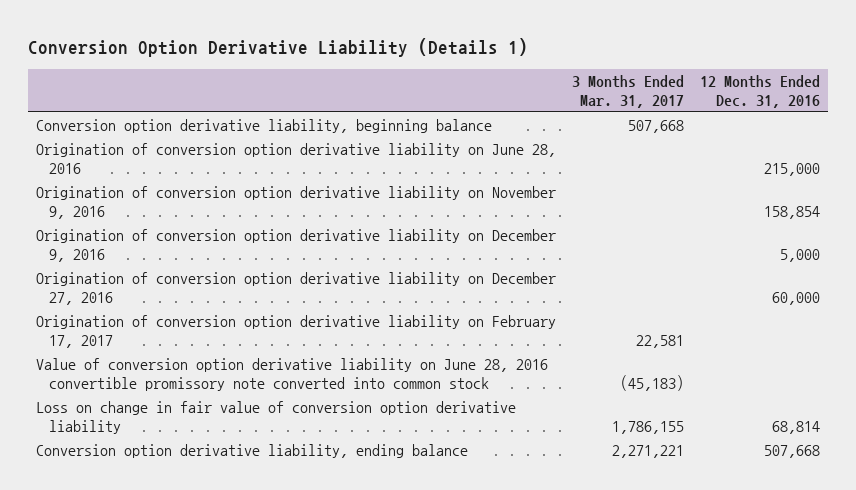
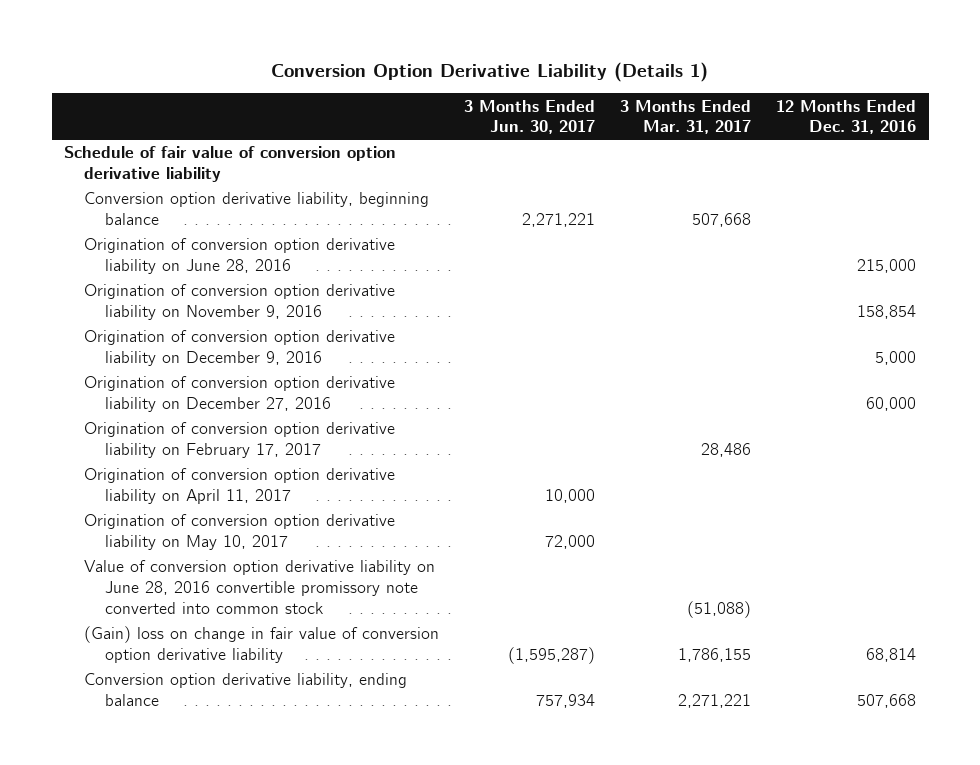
- | 3 Months Ended Mar. 31, 2017 | 12 Months Ended Dec. 31, 2016
+ | 3 Months Ended Jun. 30, 2017 | 3 Months Ended Mar. 31, 2017 | 12 Months Ended Dec. 31, 2016
+ Schedule of fair value of conversion option derivative liability
- Origination of conversion option derivative liability on February 17, 2017 | 22,581 |
- Value of conversion option derivative liability on June 28, 2016 convertible promissory note converted into common stock | (45,183) |
- Loss on change in fair value of conversion option derivative liability | 1,786,155 | 68,814
+ Origination of conversion option derivative liability on February 17, 2017 | | 28,486 |
+ Origination of conversion option derivative liability on April 11, 2017 | 10,000 | |
+ Origination of conversion option derivative liability on May 10, 2017 | 72,000 | |
+ Value of conversion option derivative liability on June 28, 2016 convertible promissory note converted into common stock | | (51,088) |
+ (Gain) loss on change in fair value of conversion option derivative liability | (1,595,287) | 1,786,155 | 68,814

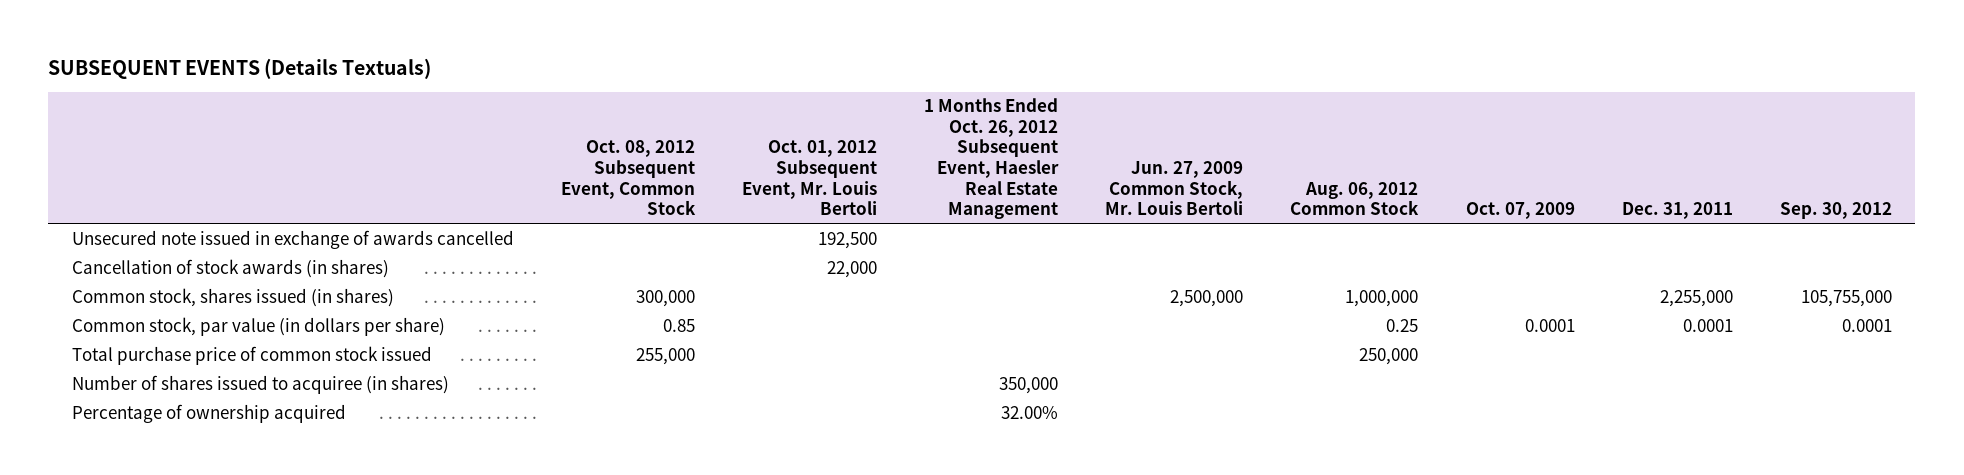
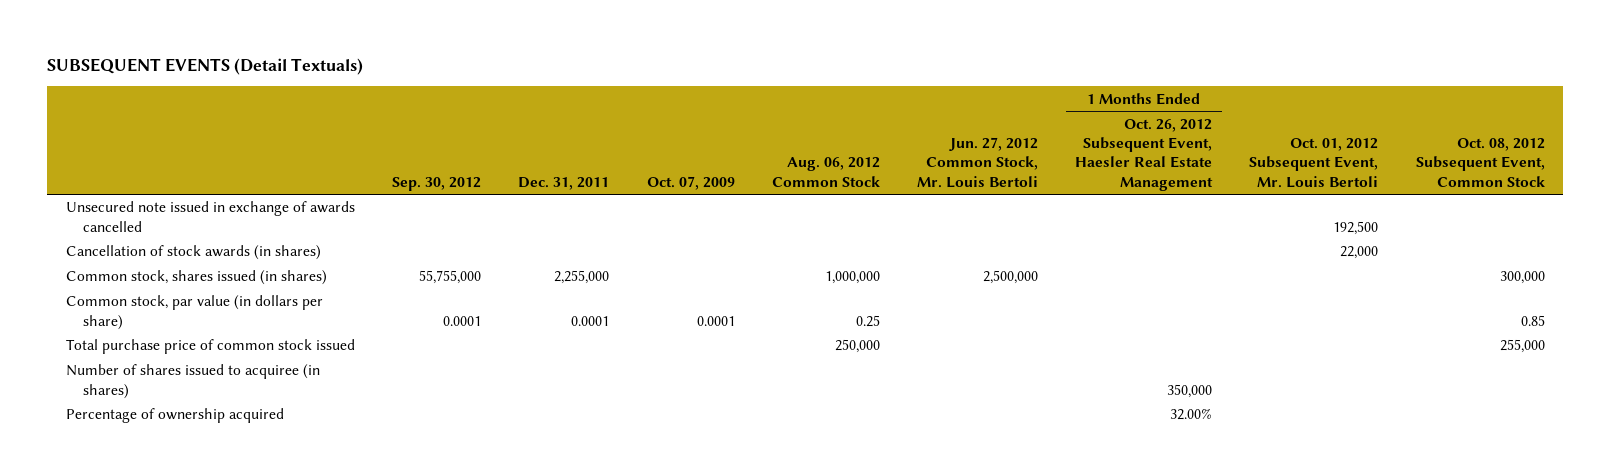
- SUBSEQUENT EVENTS (Details Textuals)
+ SUBSEQUENT EVENTS (Detail Textuals)
- | Oct. 08, 2012 Subsequent Event, Common Stock | Oct. 01, 2012 Subsequent Event, Mr. Louis Bertoli | 1 Months Ended Oct. 26, 2012 Subsequent Event, Haesler Real Estate Management | Jun. 27, 2009 Common Stock, Mr. Louis Bertoli | Aug. 06, 2012 Common Stock | Oct. 07, 2009 | Dec. 31, 2011 | Sep. 30, 2012
+ | Sep. 30, 2012 | Dec. 31, 2011 | Oct. 07, 2009 | Aug. 06, 2012 Common Stock | Jun. 27, 2012 Common Stock, Mr. Louis Bertoli | 1 Months Ended Oct. 26, 2012 Subsequent Event, Haesler Real Estate Management | Oct. 01, 2012 Subsequent Event, Mr. Louis Bertoli | Oct. 08, 2012 Subsequent Event, Common Stock
- Common stock, shares issued (in shares) | 300,000 | | | 2,500,000 | 1,000,000 | | 2,255,000 | 105,755,000
+ Common stock, shares issued (in shares) | 55,755,000 | 2,255,000 | | 1,000,000 | 2,500,000 | | | 300,000

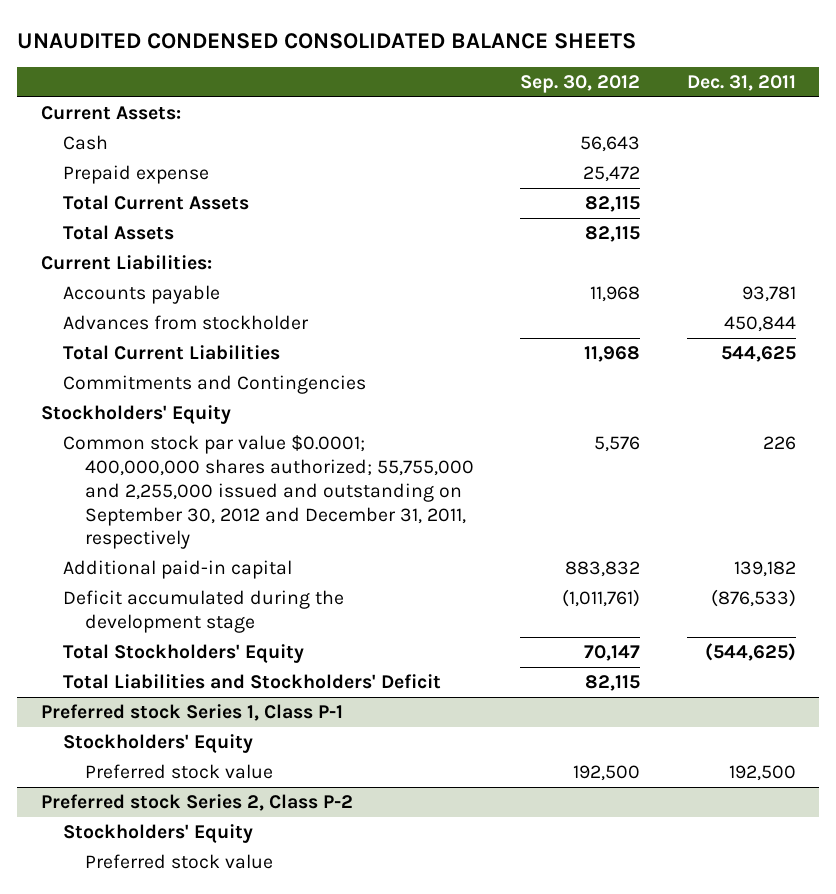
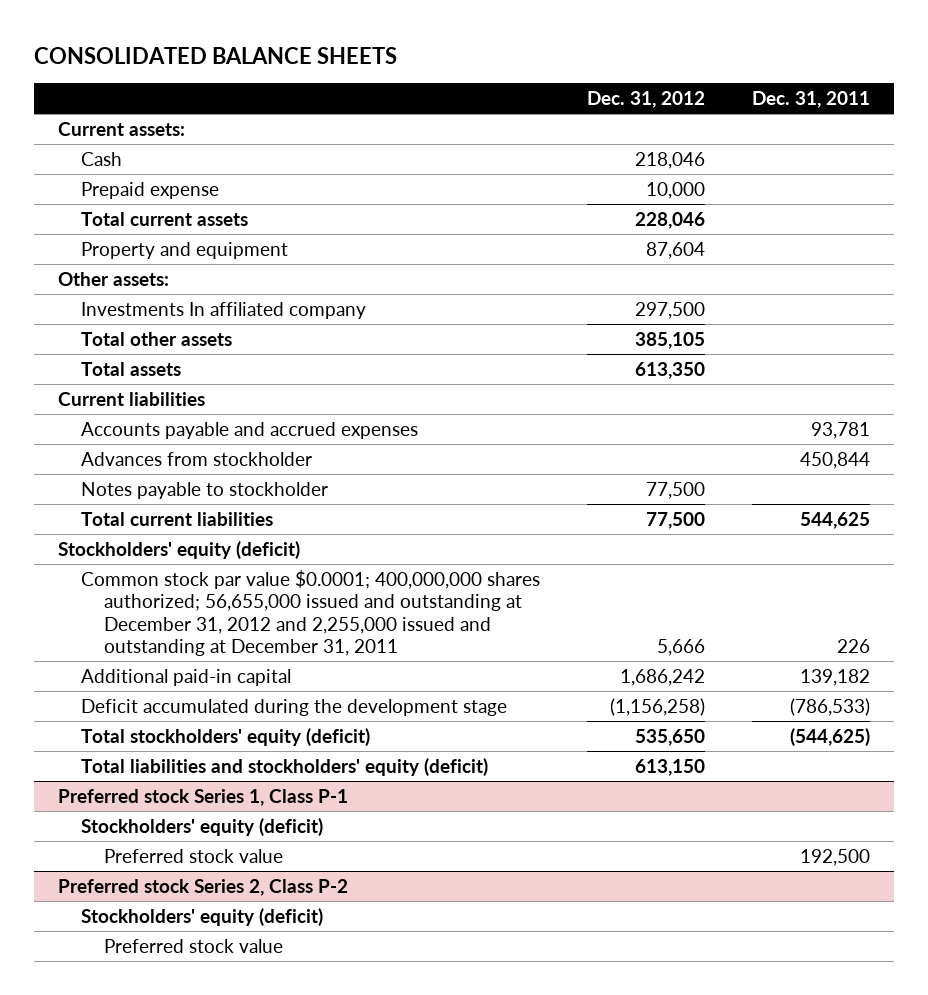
- UNAUDITED CONDENSED CONSOLIDATED BALANCE SHEETS
+ CONSOLIDATED BALANCE SHEETS
- | Sep. 30, 2012 | Dec. 31, 2011
+ | Dec. 31, 2012 | Dec. 31, 2011
- Current Assets:
+ Current assets:
- Total Current Assets | 82,115 |
- Total Assets | 82,115 |
- Current Liabilities:
- Accounts payable | 11,968 | 93,781
+ Total current assets | 228,046 |
+ Property and equipment | 87,604 |
+ Other assets:
+ Investments In affiliated company | 297,500 |
+ Total other assets | 385,105 |
+ Total assets | 613,350 |
+ Current liabilities
+ Accounts payable and accrued expenses | | 93,781
- Total Current Liabilities | 11,968 | 544,625
- Commitments and Contingencies
- Stockholders' Equity
- Common stock par value $0.0001; 400,000,000 shares authorized; 55,755,000 and 2,255,000 issued and outstanding on September 30, 2012 and December 31, 2011, respectively | 5,576 | 226
+ Notes payable to stockholder | 77,500 |
+ Total current liabilities | 77,500 | 544,625
+ Stockholders' equity (deficit)
+ Common stock par value $0.0001; 400,000,000 shares authorized; 56,655,000 issued and outstanding at December 31, 2012 and 2,255,000 issued and outstanding at December 31, 2011 | 5,666 | 226
- Deficit accumulated during the development stage | (1,011,761) | (876,533)
- Total Stockholders' Equity | 70,147 | (544,625)
- Total Liabilities and Stockholders' Deficit | 82,115 |
+ Deficit accumulated during the development stage | (1,156,258) | (786,533)
+ Total stockholders' equity (deficit) | 535,650 | (544,625)
+ Total liabilities and stockholders' equity (deficit) | 613,150 |
@ Preferred stock Series 1, Class P-1
- Stockholders' Equity
+ Stockholders' equity (deficit)
@ Preferred stock Series 2, Class P-2
- Stockholders' Equity
+ Stockholders' equity (deficit)

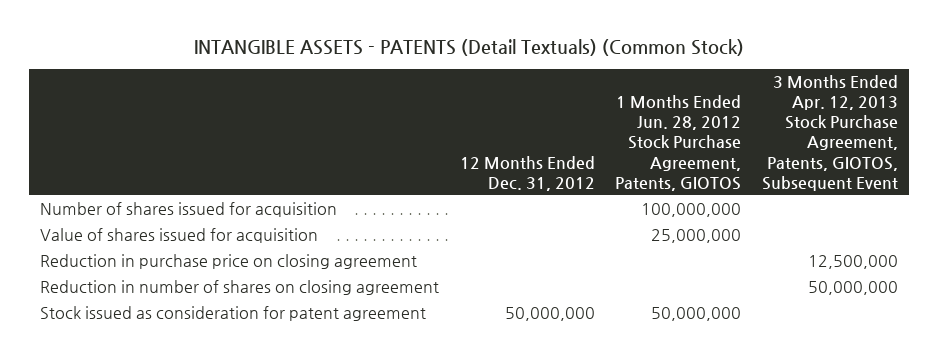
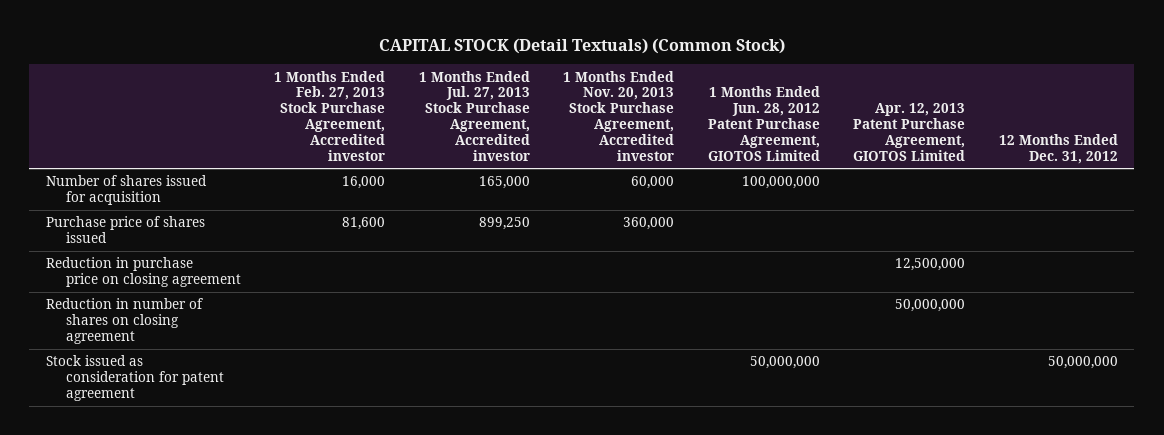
- INTANGIBLE ASSETS - PATENTS (Detail Textuals) (Common Stock)
+ CAPITAL STOCK (Detail Textuals) (Common Stock)
- | 12 Months Ended Dec. 31, 2012 | 1 Months Ended Jun. 28, 2012 Stock Purchase Agreement, Patents, GIOTOS | 3 Months Ended Apr. 12, 2013 Stock Purchase Agreement, Patents, GIOTOS, Subsequent Event
+ | 1 Months Ended Feb. 27, 2013 Stock Purchase Agreement, Accredited investor | 1 Months Ended Jul. 27, 2013 Stock Purchase Agreement, Accredited investor | 1 Months Ended Nov. 20, 2013 Stock Purchase Agreement, Accredited investor | 1 Months Ended Jun. 28, 2012 Patent Purchase Agreement, GIOTOS Limited | Apr. 12, 2013 Patent Purchase Agreement, GIOTOS Limited | 12 Months Ended Dec. 31, 2012
- Value of shares issued for acquisition | | 25,000,000 |
+ Purchase price of shares issued | 81,600 | 899,250 | 360,000 | | |

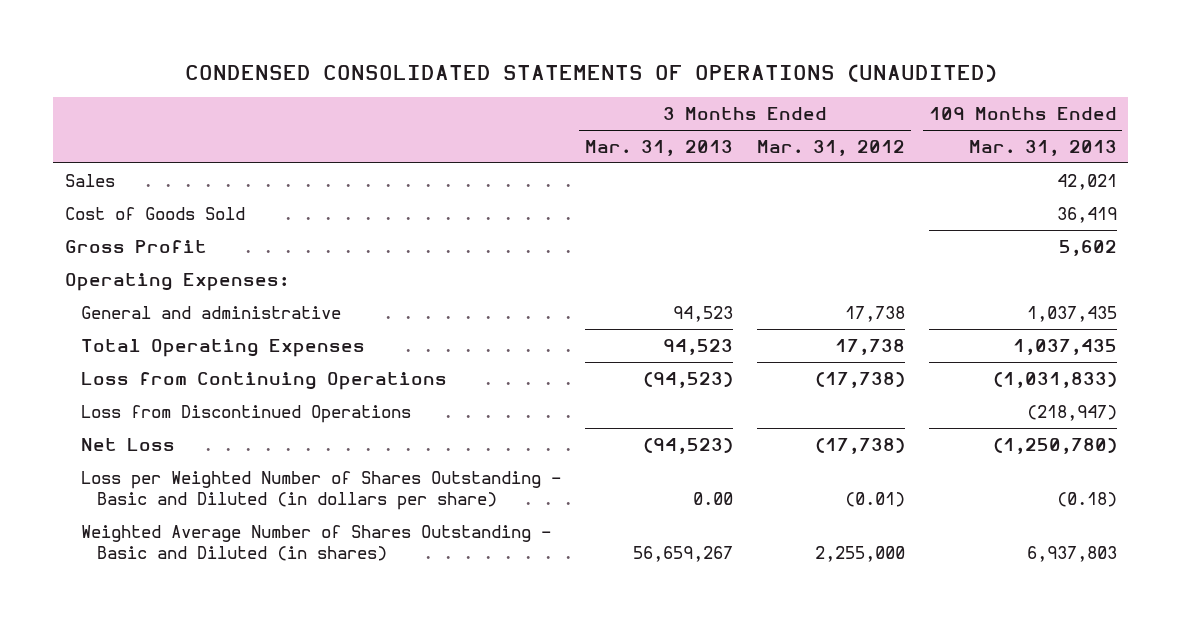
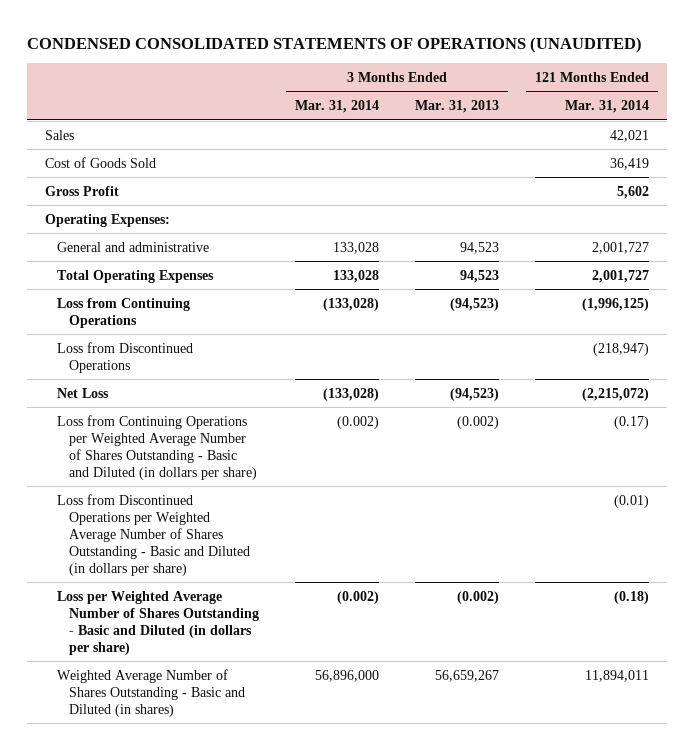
- | 3 Months Ended Mar. 31, 2013 | 3 Months Ended Mar. 31, 2012 | 109 Months Ended Mar. 31, 2013
+ | 3 Months Ended Mar. 31, 2014 | 3 Months Ended Mar. 31, 2013 | 121 Months Ended Mar. 31, 2014
- Loss per Weighted Number of Shares Outstanding - Basic and Diluted (in dollars per share) | 0.00 | (0.01) | (0.18)
+ Loss from Continuing Operations per Weighted Average Number of Shares Outstanding - Basic and Diluted (in dollars per share) | (0.002) | (0.002) | (0.17)
+ Loss from Discontinued Operations per Weighted Average Number of Shares Outstanding - Basic and Diluted (in dollars per share) | | | (0.01)
+ Loss per Weighted Average Number of Shares Outstanding - Basic and Diluted (in dollars per share) | (0.002) | (0.002) | (0.18)

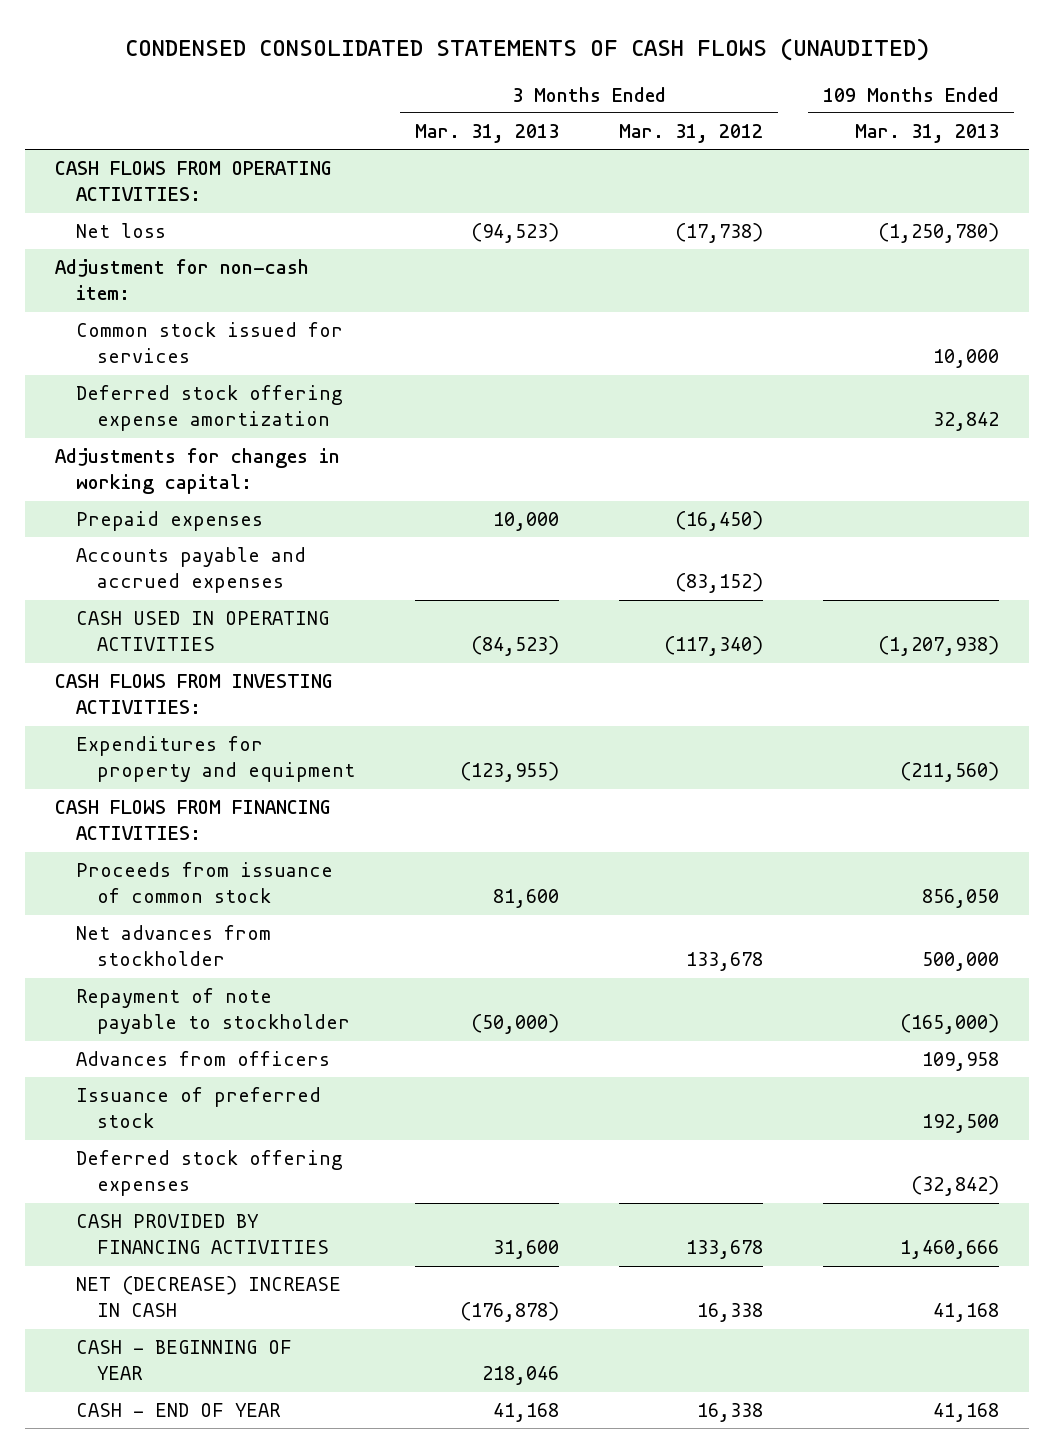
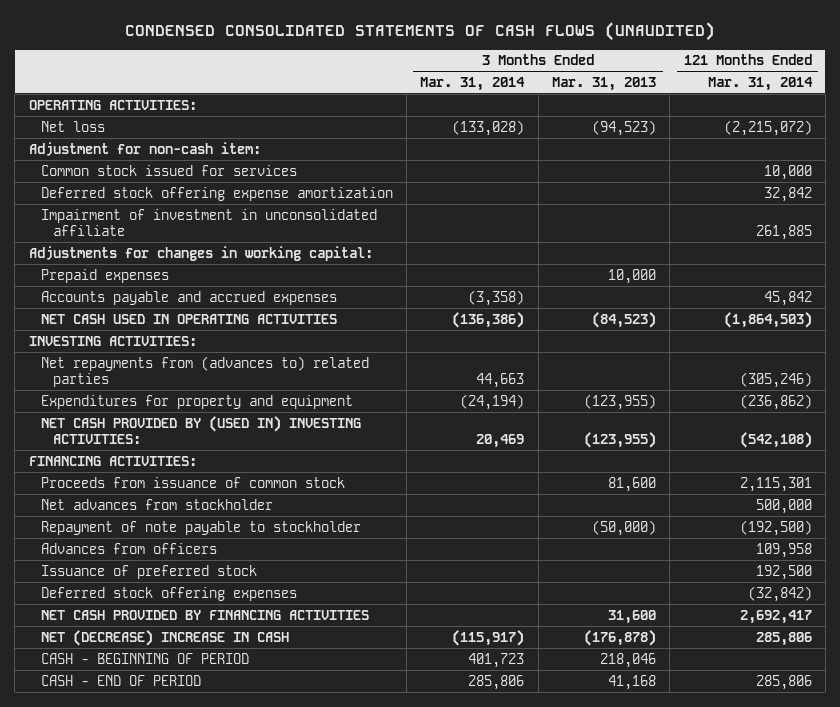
- | 3 Months Ended Mar. 31, 2013 | 3 Months Ended Mar. 31, 2012 | 109 Months Ended Mar. 31, 2013
+ | 3 Months Ended Mar. 31, 2014 | 3 Months Ended Mar. 31, 2013 | 121 Months Ended Mar. 31, 2014
- CASH FLOWS FROM OPERATING ACTIVITIES:
+ OPERATING ACTIVITIES:
+ Impairment of investment in unconsolidated affiliate | | | 261,885
- CASH USED IN OPERATING ACTIVITIES | (84,523) | (117,340) | (1,207,938)
- CASH FLOWS FROM INVESTING ACTIVITIES:
+ NET CASH USED IN OPERATING ACTIVITIES | (136,386) | (84,523) | (1,864,503)
+ INVESTING ACTIVITIES:
+ Net repayments from (advances to) related parties | 44,663 | | (305,246)
- CASH FLOWS FROM FINANCING ACTIVITIES:
+ NET CASH PROVIDED BY (USED IN) INVESTING ACTIVITIES: | 20,469 | (123,955) | (542,108)
+ FINANCING ACTIVITIES:
- CASH PROVIDED BY FINANCING ACTIVITIES | 31,600 | 133,678 | 1,460,666
+ NET CASH PROVIDED BY FINANCING ACTIVITIES | | 31,600 | 2,692,417
- CASH - BEGINNING OF YEAR | 218,046 | |
- CASH - END OF YEAR | 41,168 | 16,338 | 41,168
+ CASH - BEGINNING OF PERIOD | 401,723 | 218,046 |
+ CASH - END OF PERIOD | 285,806 | 41,168 | 285,806

